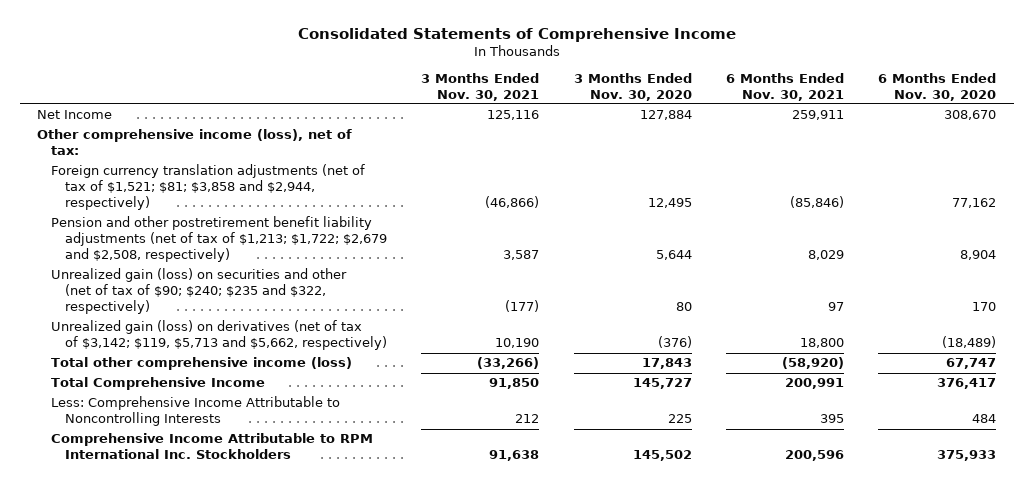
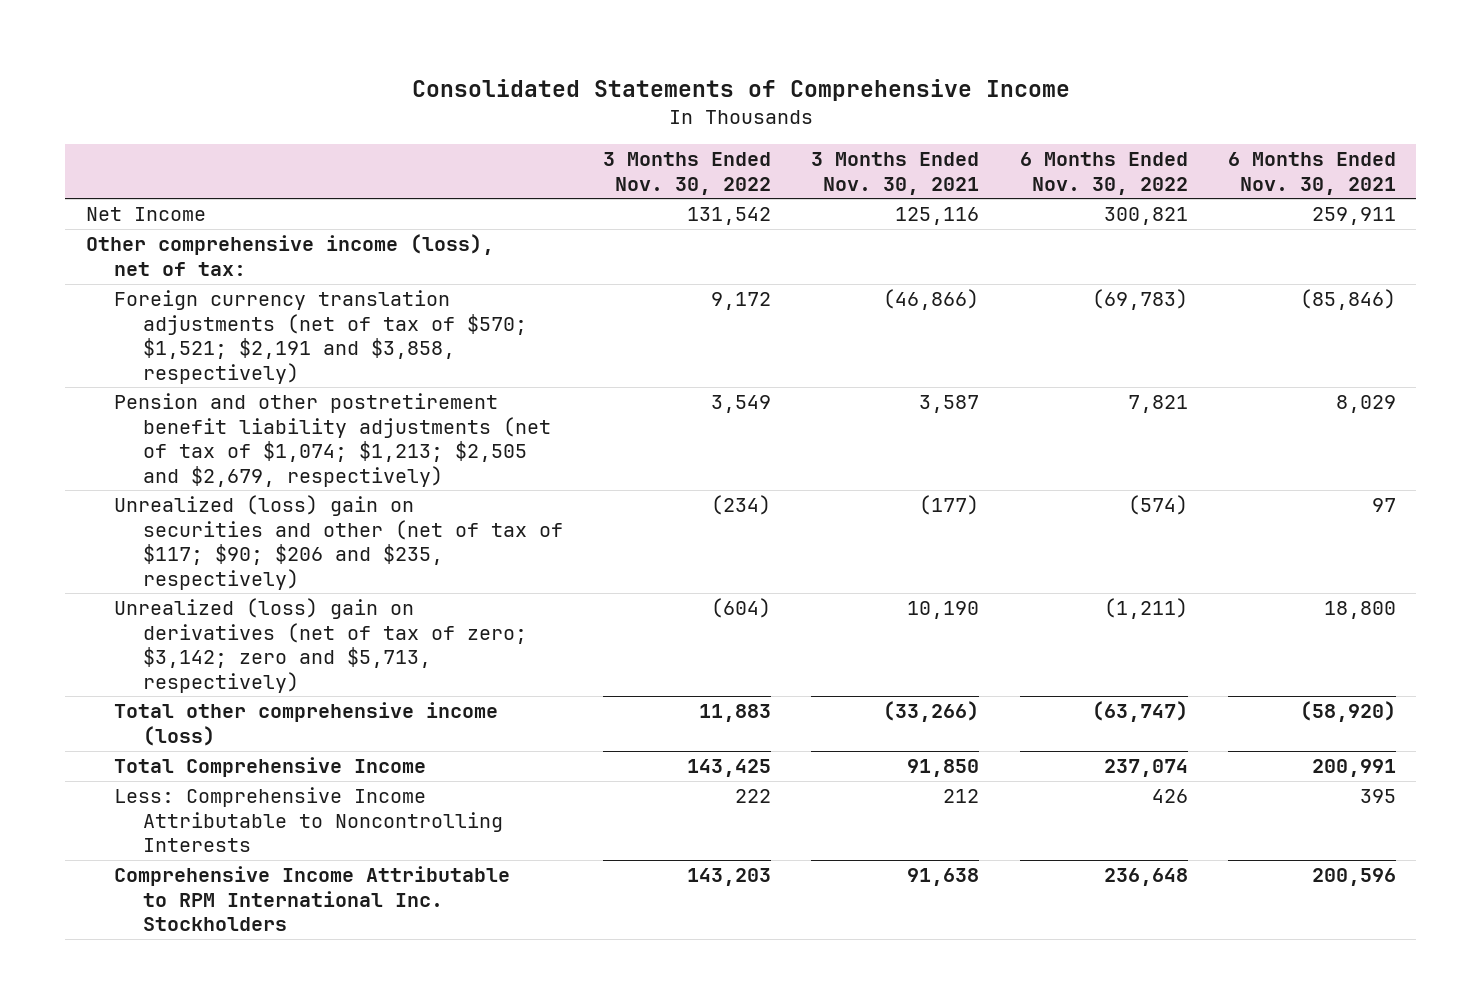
- | 3 Months Ended Nov. 30, 2021 | 3 Months Ended Nov. 30, 2020 | 6 Months Ended Nov. 30, 2021 | 6 Months Ended Nov. 30, 2020
+ | 3 Months Ended Nov. 30, 2022 | 3 Months Ended Nov. 30, 2021 | 6 Months Ended Nov. 30, 2022 | 6 Months Ended Nov. 30, 2021
- Foreign currency translation adjustments (net of tax of $1,521; $81; $3,858 and $2,944, respectively) | (46,866) | 12,495 | (85,846) | 77,162
- Pension and other postretirement benefit liability adjustments (net of tax of $1,213; $1,722; $2,679 and $2,508, respectively) | 3,587 | 5,644 | 8,029 | 8,904
- Unrealized gain (loss) on securities and other (net of tax of $90; $240; $235 and $322, respectively) | (177) | 80 | 97 | 170
- Unrealized gain (loss) on derivatives (net of tax of $3,142; $119, $5,713 and $5,662, respectively) | 10,190 | (376) | 18,800 | (18,489)
+ Foreign currency translation adjustments (net of tax of $570; $1,521; $2,191 and $3,858, respectively) | 9,172 | (46,866) | (69,783) | (85,846)
+ Pension and other postretirement benefit liability adjustments (net of tax of $1,074; $1,213; $2,505 and $2,679, respectively) | 3,549 | 3,587 | 7,821 | 8,029
+ Unrealized (loss) gain on securities and other (net of tax of $117; $90; $206 and $235, respectively) | (234) | (177) | (574) | 97
+ Unrealized (loss) gain on derivatives (net of tax of zero; $3,142; zero and $5,713, respectively) | (604) | 10,190 | (1,211) | 18,800

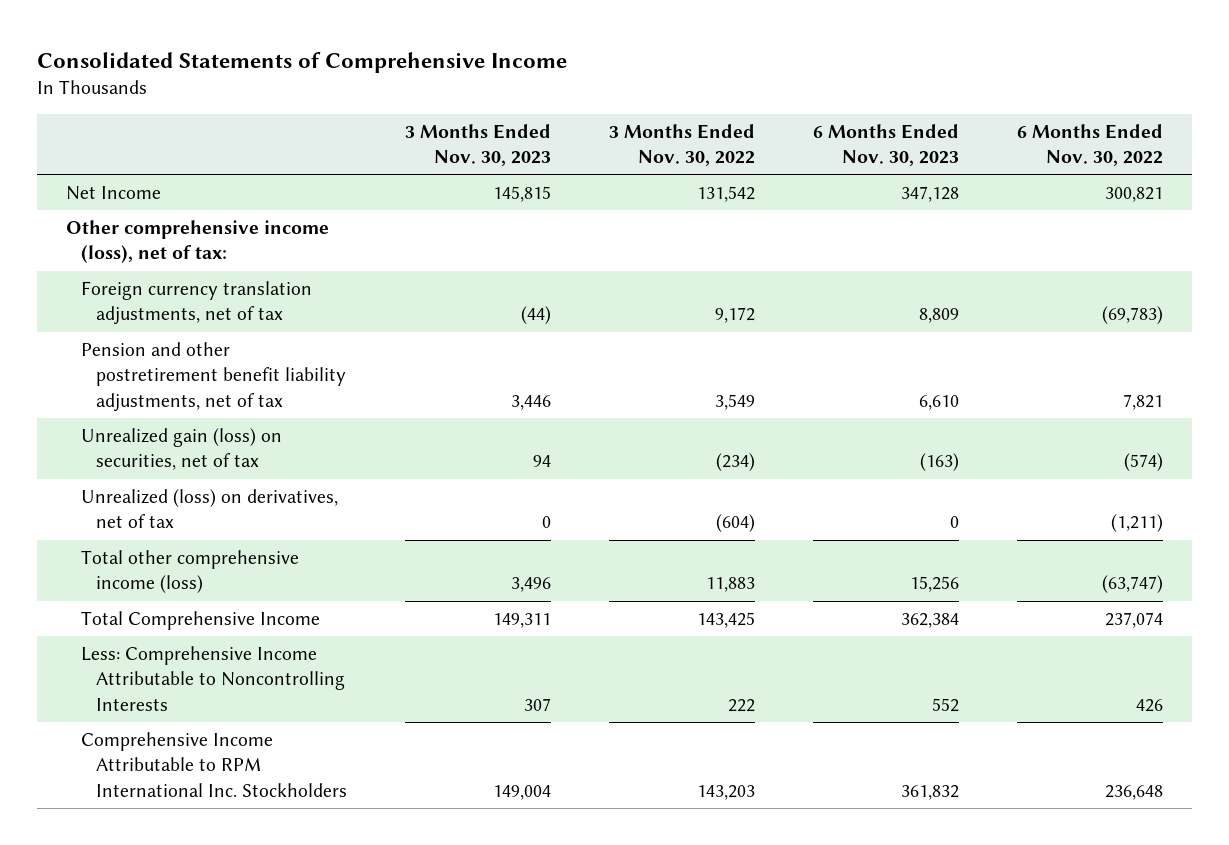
- | 3 Months Ended Nov. 30, 2022 | 3 Months Ended Nov. 30, 2021 | 6 Months Ended Nov. 30, 2022 | 6 Months Ended Nov. 30, 2021
+ | 3 Months Ended Nov. 30, 2023 | 3 Months Ended Nov. 30, 2022 | 6 Months Ended Nov. 30, 2023 | 6 Months Ended Nov. 30, 2022
- Foreign currency translation adjustments (net of tax of $570; $1,521; $2,191 and $3,858, respectively) | 9,172 | (46,866) | (69,783) | (85,846)
- Pension and other postretirement benefit liability adjustments (net of tax of $1,074; $1,213; $2,505 and $2,679, respectively) | 3,549 | 3,587 | 7,821 | 8,029
- Unrealized (loss) gain on securities and other (net of tax of $117; $90; $206 and $235, respectively) | (234) | (177) | (574) | 97
- Unrealized (loss) gain on derivatives (net of tax of zero; $3,142; zero and $5,713, respectively) | (604) | 10,190 | (1,211) | 18,800
+ Foreign currency translation adjustments, net of tax | (44) | 9,172 | 8,809 | (69,783)
+ Pension and other postretirement benefit liability adjustments, net of tax | 3,446 | 3,549 | 6,610 | 7,821
+ Unrealized gain (loss) on securities, net of tax | 94 | (234) | (163) | (574)
+ Unrealized (loss) on derivatives, net of tax | 0 | (604) | 0 | (1,211)

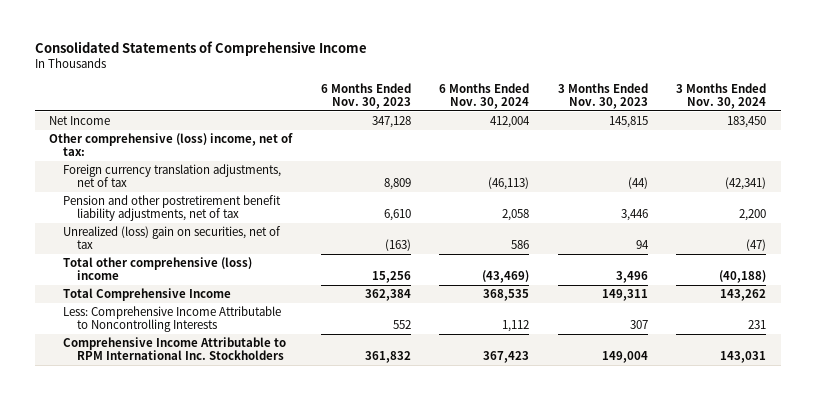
- | 3 Months Ended Nov. 30, 2023 | 3 Months Ended Nov. 30, 2022 | 6 Months Ended Nov. 30, 2023 | 6 Months Ended Nov. 30, 2022
+ | 6 Months Ended Nov. 30, 2023 | 6 Months Ended Nov. 30, 2024 | 3 Months Ended Nov. 30, 2023 | 3 Months Ended Nov. 30, 2024
- Other comprehensive income (loss), net of tax:
+ Other comprehensive (loss) income, net of tax:
- Unrealized gain (loss) on securities, net of tax | 94 | (234) | (163) | (574)
- Unrealized (loss) on derivatives, net of tax | 0 | (604) | 0 | (1,211)
- Total other comprehensive income (loss) | 3,496 | 11,883 | 15,256 | (63,747)
+ Unrealized (loss) gain on securities, net of tax | (163) | 586 | 94 | (47)
+ Total other comprehensive (loss) income | 15,256 | (43,469) | 3,496 | (40,188)

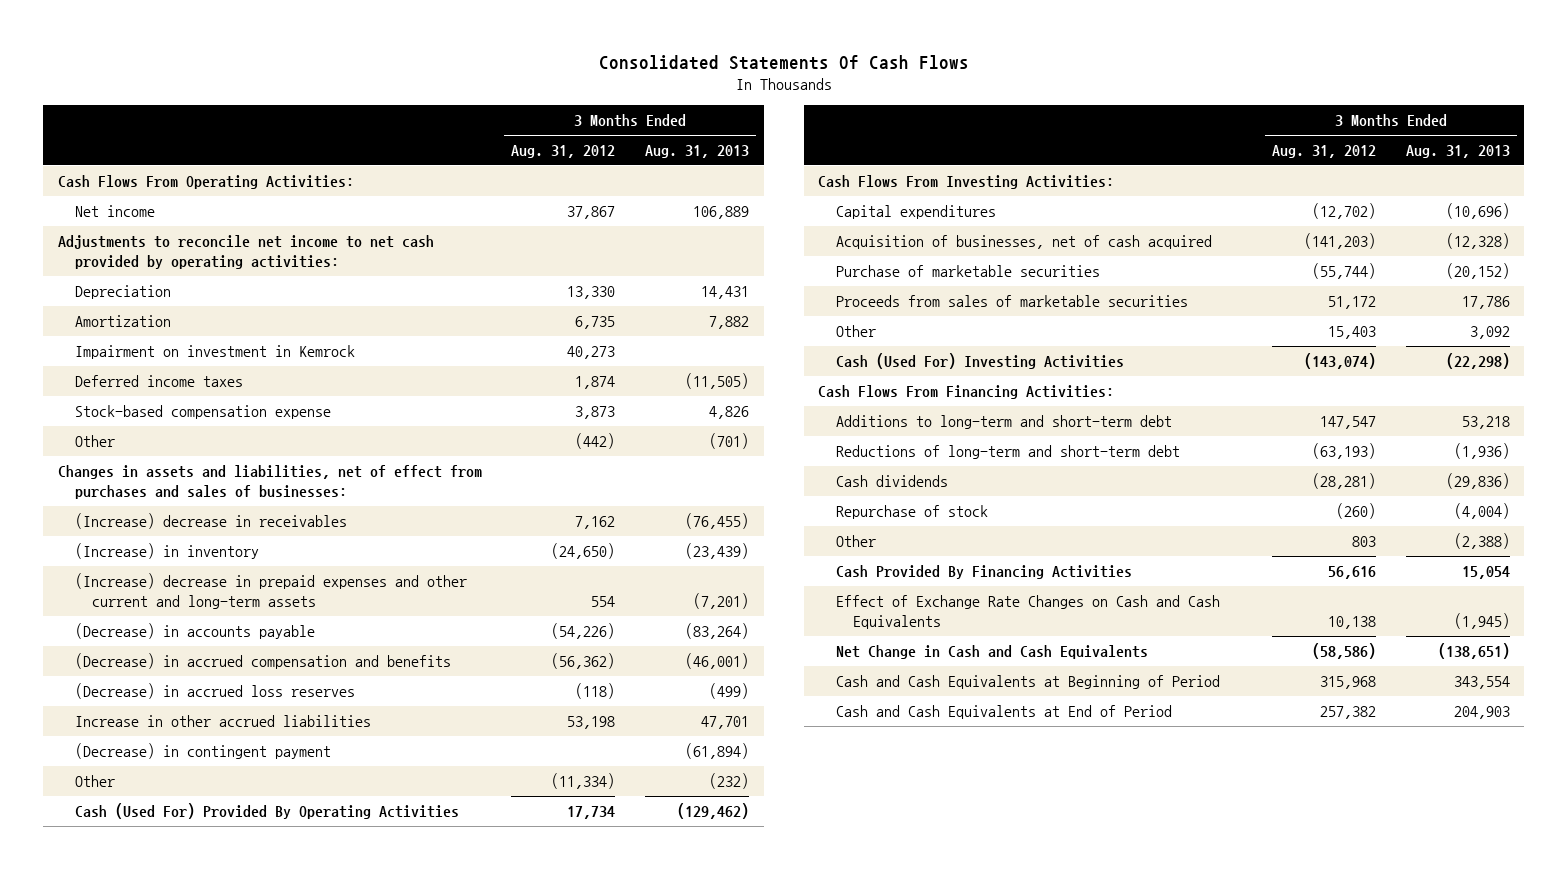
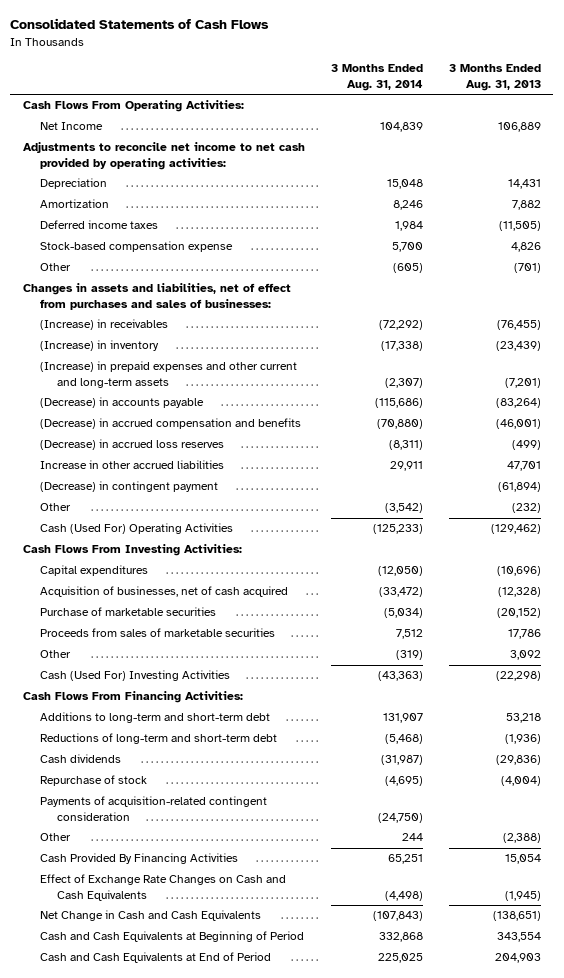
- Consolidated Statements Of Cash Flows
+ Consolidated Statements of Cash Flows
- | 3 Months Ended Aug. 31, 2012 | 3 Months Ended Aug. 31, 2013
+ | 3 Months Ended Aug. 31, 2014 | 3 Months Ended Aug. 31, 2013
- Net income | 37,867 | 106,889
+ Net Income | 104,839 | 106,889
- Impairment on investment in Kemrock | 40,273 |
- (Increase) decrease in receivables | 7,162 | (76,455)
+ (Increase) in receivables | (72,292) | (76,455)
- (Increase) decrease in prepaid expenses and other current and long-term assets | 554 | (7,201)
+ (Increase) in prepaid expenses and other current and long-term assets | (2,307) | (7,201)
- Cash (Used For) Provided By Operating Activities | 17,734 | (129,462)
+ Cash (Used For) Operating Activities | (125,233) | (129,462)
+ Payments of acquisition-related contingent consideration | (24,750) |

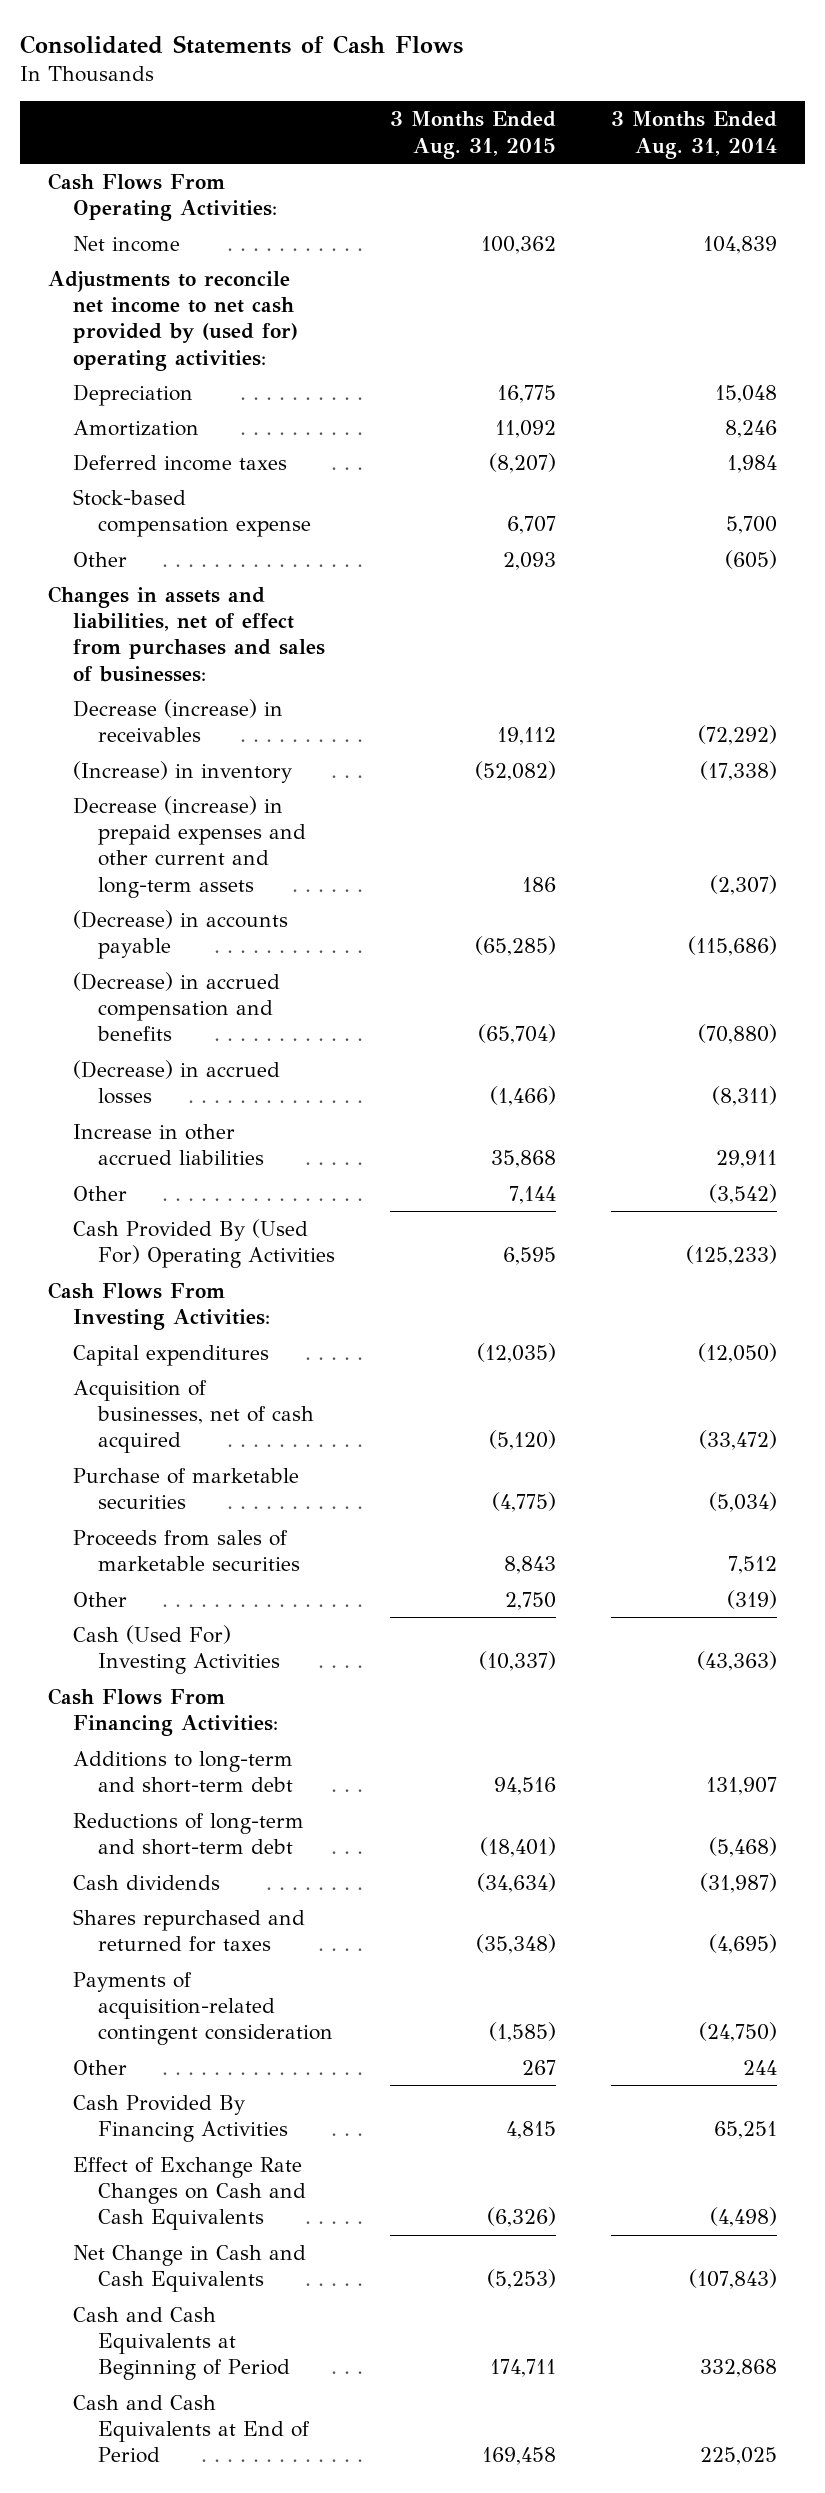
- | 3 Months Ended Aug. 31, 2014 | 3 Months Ended Aug. 31, 2013
+ | 3 Months Ended Aug. 31, 2015 | 3 Months Ended Aug. 31, 2014
- Net Income | 104,839 | 106,889
- Adjustments to reconcile net income to net cash provided by operating activities:
+ Net income | 100,362 | 104,839
+ Adjustments to reconcile net income to net cash provided by (used for) operating activities:
- (Increase) in receivables | (72,292) | (76,455)
+ Decrease (increase) in receivables | 19,112 | (72,292)
- (Increase) in prepaid expenses and other current and long-term assets | (2,307) | (7,201)
+ Decrease (increase) in prepaid expenses and other current and long-term assets | 186 | (2,307)
- (Decrease) in accrued loss reserves | (8,311) | (499)
+ (Decrease) in accrued losses | (1,466) | (8,311)
- (Decrease) in contingent payment | | (61,894)
- Cash (Used For) Operating Activities | (125,233) | (129,462)
+ Cash Provided By (Used For) Operating Activities | 6,595 | (125,233)
- Repurchase of stock | (4,695) | (4,004)
+ Shares repurchased and returned for taxes | (35,348) | (4,695)

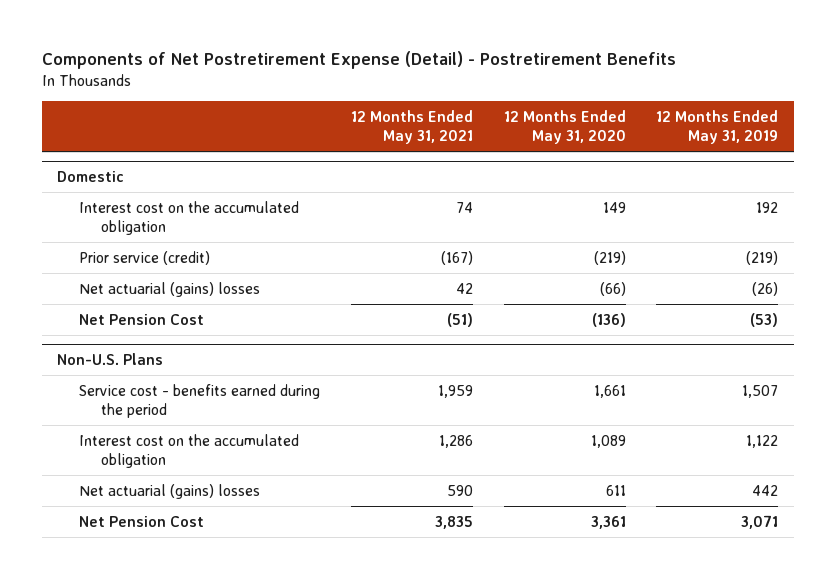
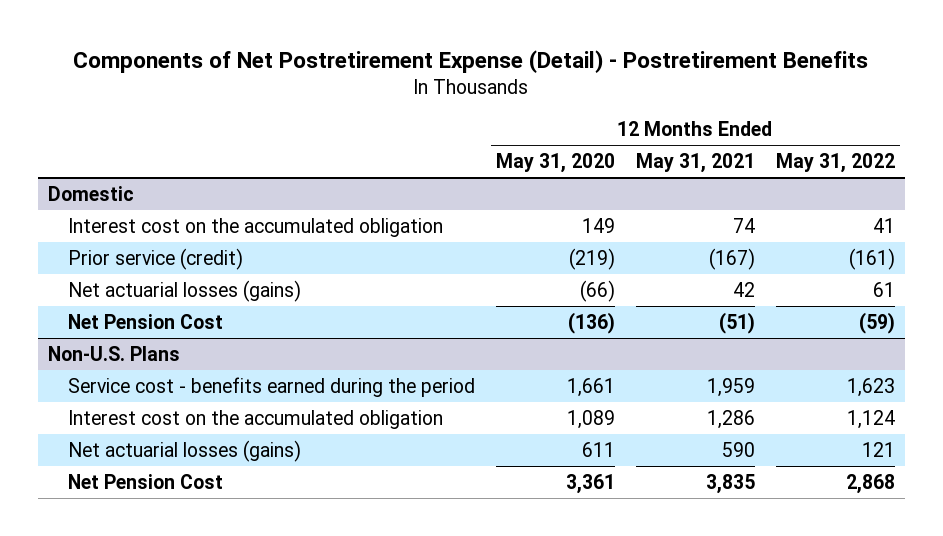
- | 12 Months Ended May 31, 2021 | 12 Months Ended May 31, 2020 | 12 Months Ended May 31, 2019
+ | 12 Months Ended May 31, 2020 | 12 Months Ended May 31, 2021 | 12 Months Ended May 31, 2022
@ Domestic
- Net actuarial (gains) losses | 42 | (66) | (26)
+ Net actuarial losses (gains) | (66) | 42 | 61
@ Non-U.S. Plans
- Net actuarial (gains) losses | 590 | 611 | 442
+ Net actuarial losses (gains) | 611 | 590 | 121

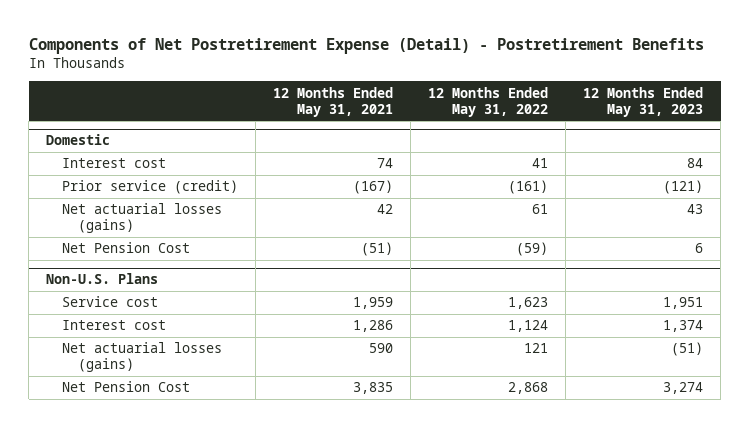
- | 12 Months Ended May 31, 2020 | 12 Months Ended May 31, 2021 | 12 Months Ended May 31, 2022
+ | 12 Months Ended May 31, 2021 | 12 Months Ended May 31, 2022 | 12 Months Ended May 31, 2023
@ Domestic
- Interest cost on the accumulated obligation | 149 | 74 | 41
+ Interest cost | 74 | 41 | 84
@ Non-U.S. Plans
- Service cost - benefits earned during the period | 1,661 | 1,959 | 1,623
- Interest cost on the accumulated obligation | 1,089 | 1,286 | 1,124
+ Service cost | 1,959 | 1,623 | 1,951
+ Interest cost | 1,286 | 1,124 | 1,374

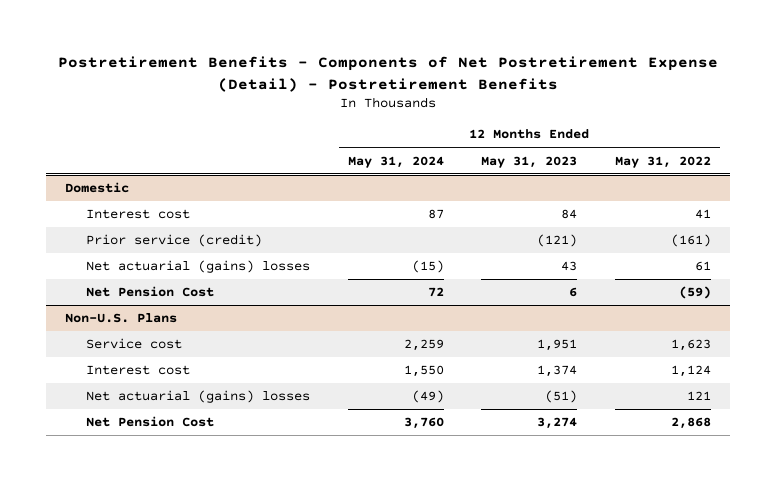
- Components of Net Postretirement Expense (Detail) - Postretirement Benefits
+ Postretirement Benefits - Components of Net Postretirement Expense (Detail) - Postretirement Benefits
- | 12 Months Ended May 31, 2021 | 12 Months Ended May 31, 2022 | 12 Months Ended May 31, 2023
+ | 12 Months Ended May 31, 2024 | 12 Months Ended May 31, 2023 | 12 Months Ended May 31, 2022
@ Domestic
- Net actuarial losses (gains) | 42 | 61 | 43
+ Net actuarial (gains) losses | (15) | 43 | 61
@ Non-U.S. Plans
- Net actuarial losses (gains) | 590 | 121 | (51)
+ Net actuarial (gains) losses | (49) | (51) | 121

